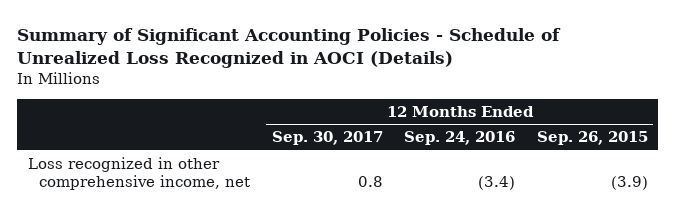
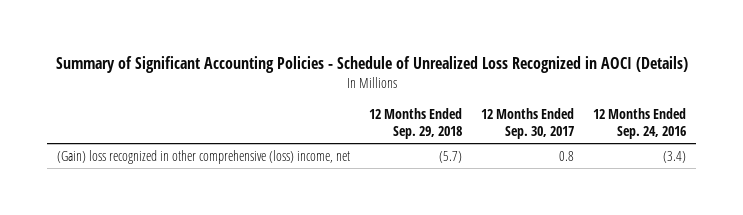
- | 12 Months Ended Sep. 30, 2017 | 12 Months Ended Sep. 24, 2016 | 12 Months Ended Sep. 26, 2015
+ | 12 Months Ended Sep. 29, 2018 | 12 Months Ended Sep. 30, 2017 | 12 Months Ended Sep. 24, 2016
- Loss recognized in other comprehensive income, net | 0.8 | (3.4) | (3.9)
+ (Gain) loss recognized in other comprehensive (loss) income, net | (5.7) | 0.8 | (3.4)

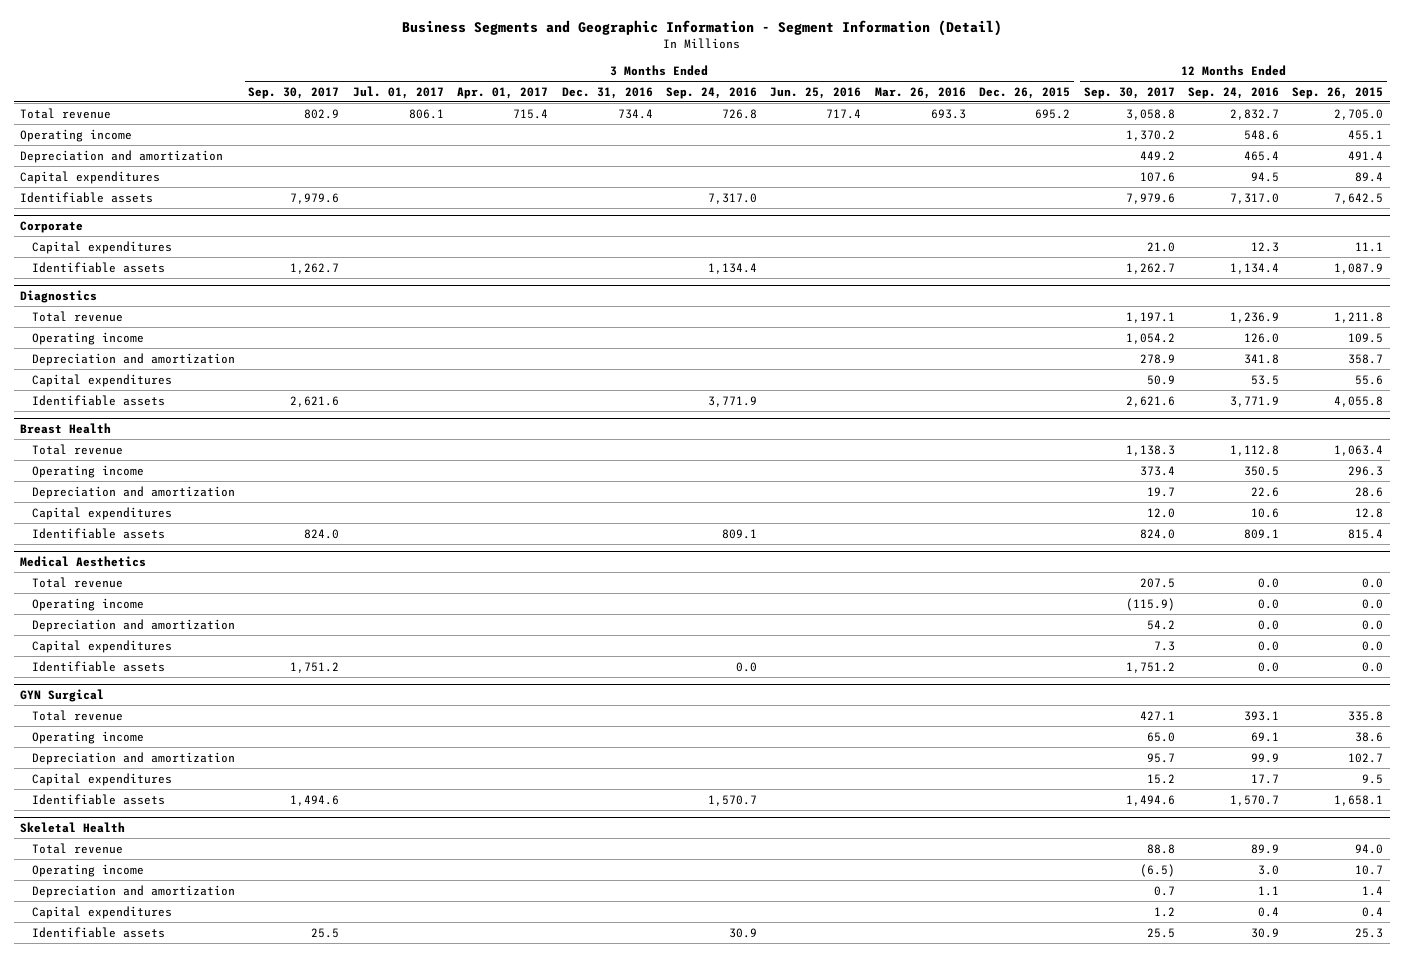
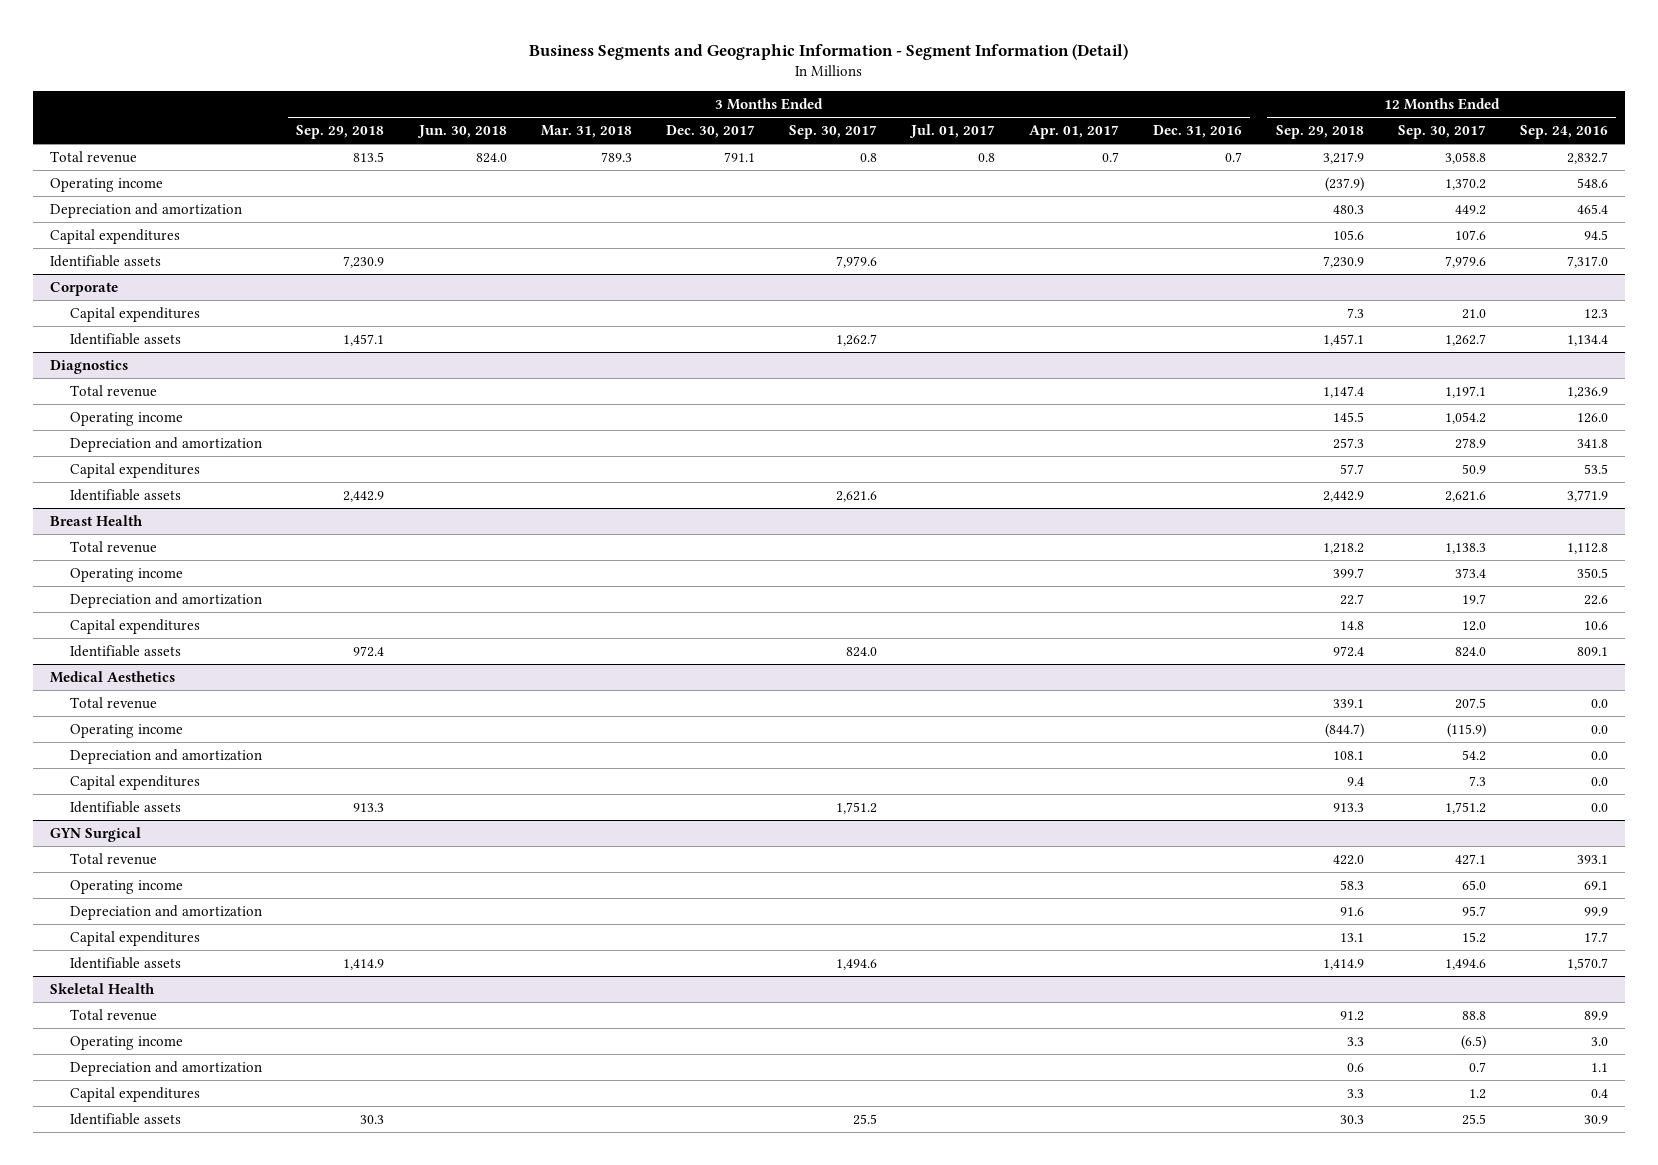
- | 3 Months Ended Sep. 30, 2017 | 3 Months Ended Jul. 01, 2017 | 3 Months Ended Apr. 01, 2017 | 3 Months Ended Dec. 31, 2016 | 3 Months Ended Sep. 24, 2016 | 3 Months Ended Jun. 25, 2016 | 3 Months Ended Mar. 26, 2016 | 3 Months Ended Dec. 26, 2015 | 12 Months Ended Sep. 30, 2017 | 12 Months Ended Sep. 24, 2016 | 12 Months Ended Sep. 26, 2015
+ | 3 Months Ended Sep. 29, 2018 | 3 Months Ended Jun. 30, 2018 | 3 Months Ended Mar. 31, 2018 | 3 Months Ended Dec. 30, 2017 | 3 Months Ended Sep. 30, 2017 | 3 Months Ended Jul. 01, 2017 | 3 Months Ended Apr. 01, 2017 | 3 Months Ended Dec. 31, 2016 | 12 Months Ended Sep. 29, 2018 | 12 Months Ended Sep. 30, 2017 | 12 Months Ended Sep. 24, 2016
- Total revenue | 802.9 | 806.1 | 715.4 | 734.4 | 726.8 | 717.4 | 693.3 | 695.2 | 3,058.8 | 2,832.7 | 2,705.0
+ Total revenue | 813.5 | 824.0 | 789.3 | 791.1 | 0.8 | 0.8 | 0.7 | 0.7 | 3,217.9 | 3,058.8 | 2,832.7

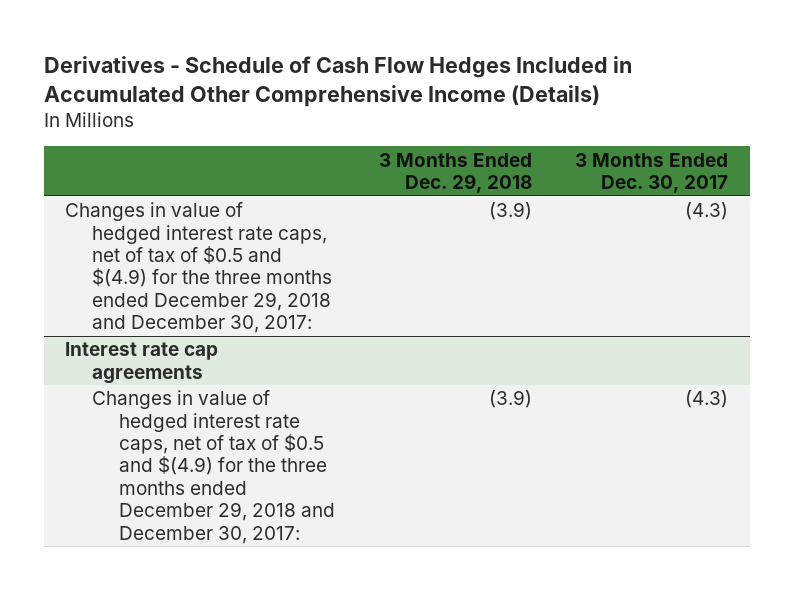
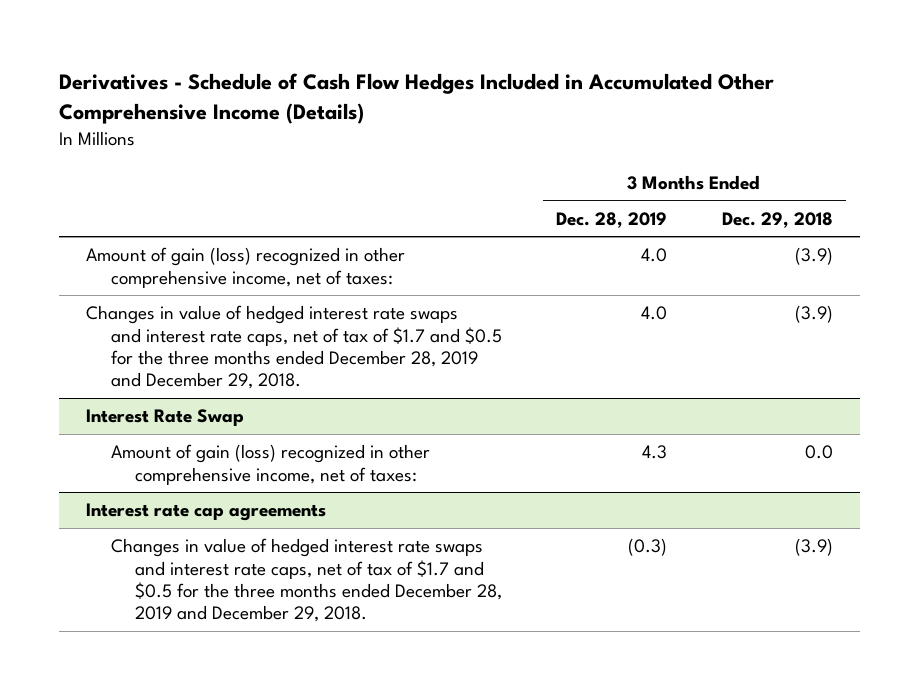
- | 3 Months Ended Dec. 29, 2018 | 3 Months Ended Dec. 30, 2017
+ | 3 Months Ended Dec. 28, 2019 | 3 Months Ended Dec. 29, 2018
- Changes in value of hedged interest rate caps, net of tax of $0.5 and $(4.9) for the three months ended December 29, 2018 and December 30, 2017: | (3.9) | (4.3)
+ Amount of gain (loss) recognized in other comprehensive income, net of taxes: | 4.0 | (3.9)
+ Changes in value of hedged interest rate swaps and interest rate caps, net of tax of $1.7 and $0.5 for the three months ended December 28, 2019 and December 29, 2018. | 4.0 | (3.9)
+ Interest Rate Swap
+ Amount of gain (loss) recognized in other comprehensive income, net of taxes: | 4.3 | 0.0
@ Interest rate cap agreements
- Changes in value of hedged interest rate caps, net of tax of $0.5 and $(4.9) for the three months ended December 29, 2018 and December 30, 2017: | (3.9) | (4.3)
+ Changes in value of hedged interest rate swaps and interest rate caps, net of tax of $1.7 and $0.5 for the three months ended December 28, 2019 and December 29, 2018. | (0.3) | (3.9)

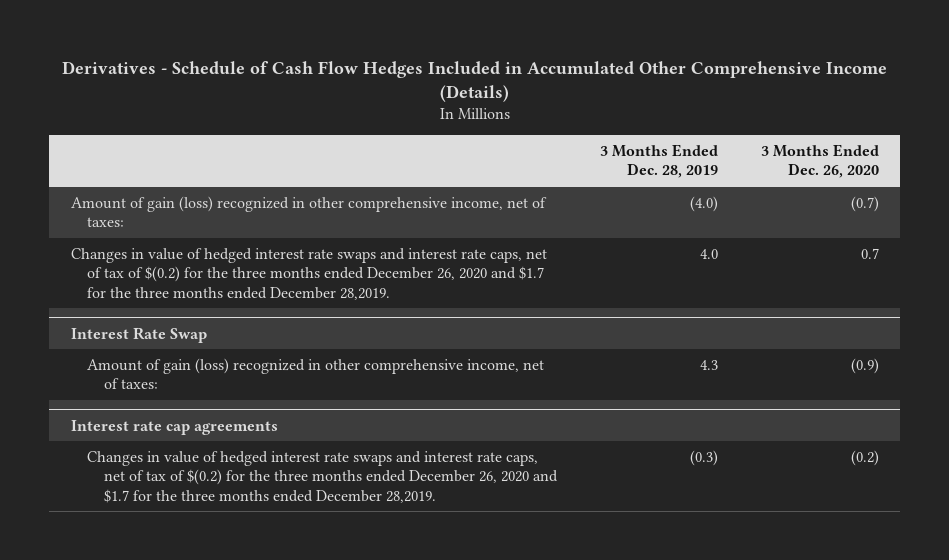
- | 3 Months Ended Dec. 28, 2019 | 3 Months Ended Dec. 29, 2018
+ | 3 Months Ended Dec. 28, 2019 | 3 Months Ended Dec. 26, 2020
- Amount of gain (loss) recognized in other comprehensive income, net of taxes: | 4.0 | (3.9)
- Changes in value of hedged interest rate swaps and interest rate caps, net of tax of $1.7 and $0.5 for the three months ended December 28, 2019 and December 29, 2018. | 4.0 | (3.9)
+ Amount of gain (loss) recognized in other comprehensive income, net of taxes: | (4.0) | (0.7)
+ Changes in value of hedged interest rate swaps and interest rate caps, net of tax of $(0.2) for the three months ended December 26, 2020 and $1.7 for the three months ended December 28,2019. | 4.0 | 0.7
@ Interest rate cap agreements
- Changes in value of hedged interest rate swaps and interest rate caps, net of tax of $1.7 and $0.5 for the three months ended December 28, 2019 and December 29, 2018. | (0.3) | (3.9)
+ Changes in value of hedged interest rate swaps and interest rate caps, net of tax of $(0.2) for the three months ended December 26, 2020 and $1.7 for the three months ended December 28,2019. | (0.3) | (0.2)

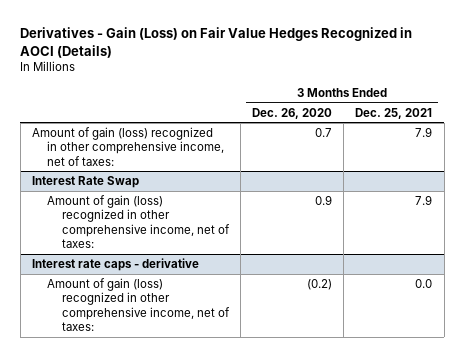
- Derivatives - Schedule of Cash Flow Hedges Included in Accumulated Other Comprehensive Income (Details)
+ Derivatives - Gain (Loss) on Fair Value Hedges Recognized in AOCI (Details)
- | 3 Months Ended Dec. 28, 2019 | 3 Months Ended Dec. 26, 2020
+ | 3 Months Ended Dec. 26, 2020 | 3 Months Ended Dec. 25, 2021
- Amount of gain (loss) recognized in other comprehensive income, net of taxes: | (4.0) | (0.7)
- Changes in value of hedged interest rate swaps and interest rate caps, net of tax of $(0.2) for the three months ended December 26, 2020 and $1.7 for the three months ended December 28,2019. | 4.0 | 0.7
+ Amount of gain (loss) recognized in other comprehensive income, net of taxes: | 0.7 | 7.9
@ Interest Rate Swap
- Amount of gain (loss) recognized in other comprehensive income, net of taxes: | 4.3 | (0.9)
- Interest rate cap agreements
- Changes in value of hedged interest rate swaps and interest rate caps, net of tax of $(0.2) for the three months ended December 26, 2020 and $1.7 for the three months ended December 28,2019. | (0.3) | (0.2)
@ Interest Rate Swap
+ Amount of gain (loss) recognized in other comprehensive income, net of taxes: | 0.9 | 7.9
+ Interest rate caps - derivative
+ Amount of gain (loss) recognized in other comprehensive income, net of taxes: | (0.2) | 0.0

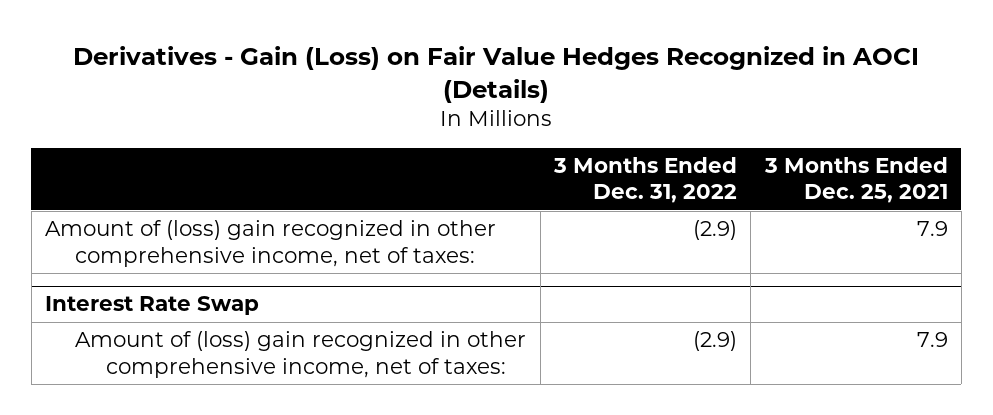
- | 3 Months Ended Dec. 26, 2020 | 3 Months Ended Dec. 25, 2021
+ | 3 Months Ended Dec. 31, 2022 | 3 Months Ended Dec. 25, 2021
- Amount of gain (loss) recognized in other comprehensive income, net of taxes: | 0.7 | 7.9
+ Amount of (loss) gain recognized in other comprehensive income, net of taxes: | (2.9) | 7.9
@ Interest Rate Swap
- Amount of gain (loss) recognized in other comprehensive income, net of taxes: | 0.9 | 7.9
- Interest rate caps - derivative
- Amount of gain (loss) recognized in other comprehensive income, net of taxes: | (0.2) | 0.0
@ Interest Rate Swap
+ Amount of (loss) gain recognized in other comprehensive income, net of taxes: | (2.9) | 7.9

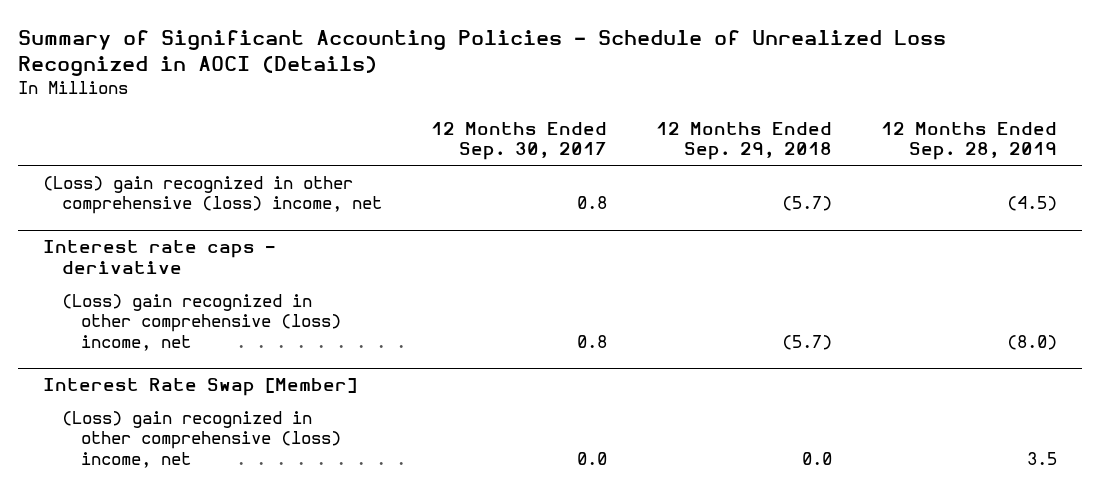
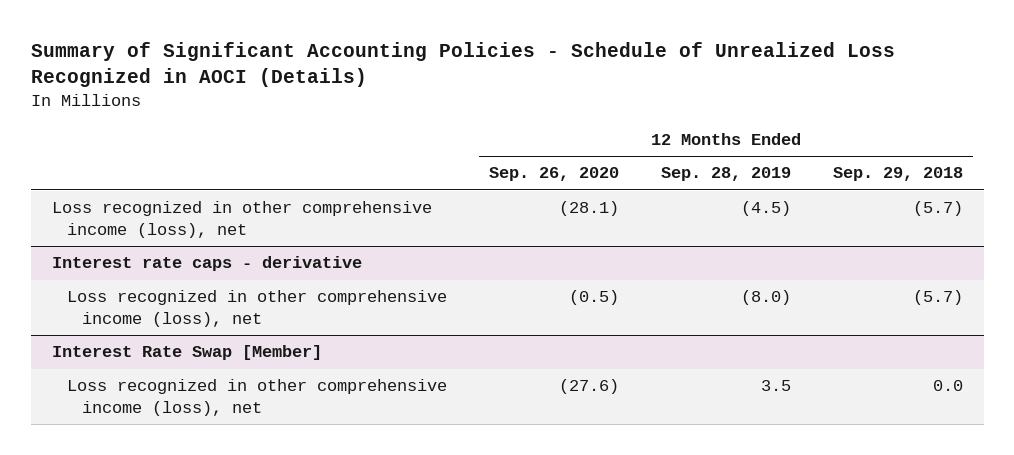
- | 12 Months Ended Sep. 30, 2017 | 12 Months Ended Sep. 29, 2018 | 12 Months Ended Sep. 28, 2019
+ | 12 Months Ended Sep. 26, 2020 | 12 Months Ended Sep. 28, 2019 | 12 Months Ended Sep. 29, 2018
- (Loss) gain recognized in other comprehensive (loss) income, net | 0.8 | (5.7) | (4.5)
+ Loss recognized in other comprehensive income (loss), net | (28.1) | (4.5) | (5.7)
@ Interest rate caps - derivative
- (Loss) gain recognized in other comprehensive (loss) income, net | 0.8 | (5.7) | (8.0)
+ Loss recognized in other comprehensive income (loss), net | (0.5) | (8.0) | (5.7)
@ Interest Rate Swap [Member]
- (Loss) gain recognized in other comprehensive (loss) income, net | 0.0 | 0.0 | 3.5
+ Loss recognized in other comprehensive income (loss), net | (27.6) | 3.5 | 0.0

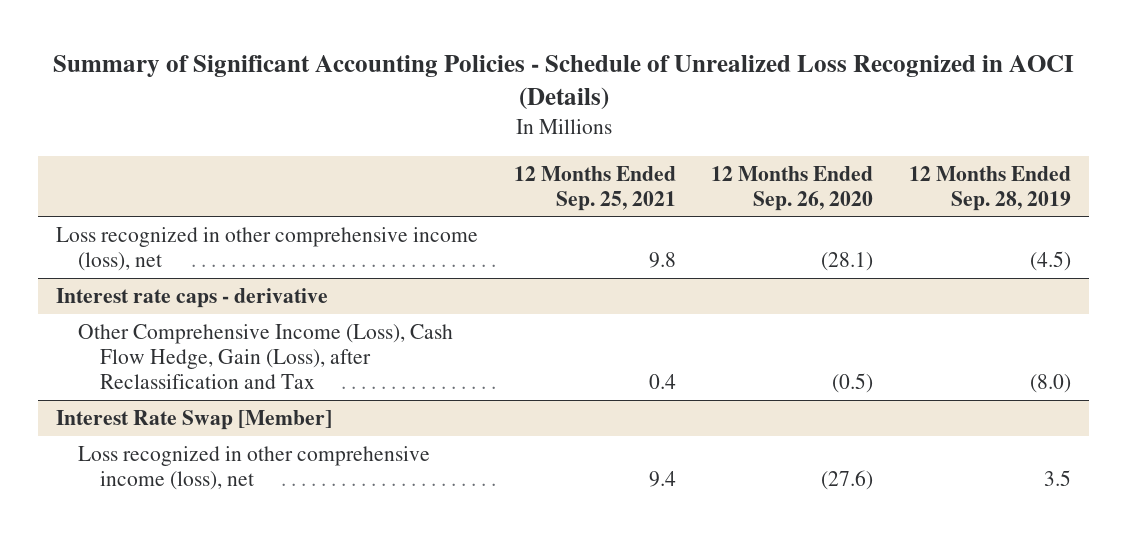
- | 12 Months Ended Sep. 26, 2020 | 12 Months Ended Sep. 28, 2019 | 12 Months Ended Sep. 29, 2018
+ | 12 Months Ended Sep. 25, 2021 | 12 Months Ended Sep. 26, 2020 | 12 Months Ended Sep. 28, 2019
@ Interest rate caps - derivative
- Loss recognized in other comprehensive income (loss), net | (0.5) | (8.0) | (5.7)
+ Other Comprehensive Income (Loss), Cash Flow Hedge, Gain (Loss), after Reclassification and Tax | 0.4 | (0.5) | (8.0)

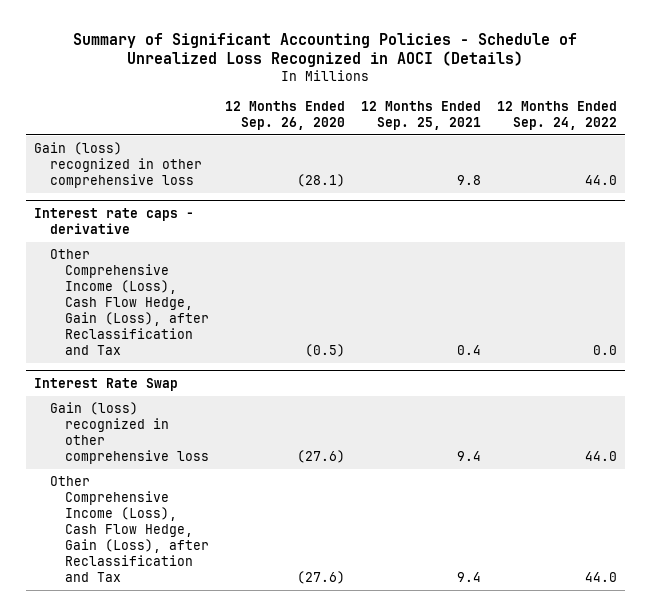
- | 12 Months Ended Sep. 25, 2021 | 12 Months Ended Sep. 26, 2020 | 12 Months Ended Sep. 28, 2019
+ | 12 Months Ended Sep. 26, 2020 | 12 Months Ended Sep. 25, 2021 | 12 Months Ended Sep. 24, 2022
- Loss recognized in other comprehensive income (loss), net | 9.8 | (28.1) | (4.5)
+ Gain (loss) recognized in other comprehensive loss | (28.1) | 9.8 | 44.0
- Interest Rate Swap [Member]
- Loss recognized in other comprehensive income (loss), net | 9.4 | (27.6) | 3.5
+ Interest Rate Swap
+ Gain (loss) recognized in other comprehensive loss | (27.6) | 9.4 | 44.0
+ Other Comprehensive Income (Loss), Cash Flow Hedge, Gain (Loss), after Reclassification and Tax | (27.6) | 9.4 | 44.0

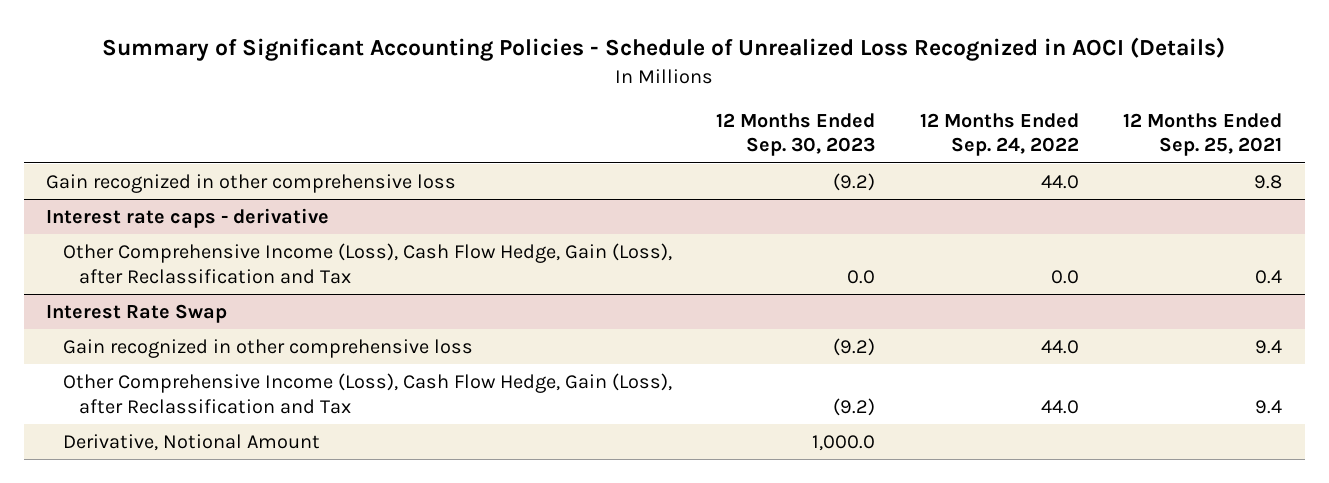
- | 12 Months Ended Sep. 26, 2020 | 12 Months Ended Sep. 25, 2021 | 12 Months Ended Sep. 24, 2022
+ | 12 Months Ended Sep. 30, 2023 | 12 Months Ended Sep. 24, 2022 | 12 Months Ended Sep. 25, 2021
- Gain (loss) recognized in other comprehensive loss | (28.1) | 9.8 | 44.0
+ Gain recognized in other comprehensive loss | (9.2) | 44.0 | 9.8
@ Interest Rate Swap
- Gain (loss) recognized in other comprehensive loss | (27.6) | 9.4 | 44.0
+ Gain recognized in other comprehensive loss | (9.2) | 44.0 | 9.4
+ Derivative, Notional Amount | 1,000.0 | |

